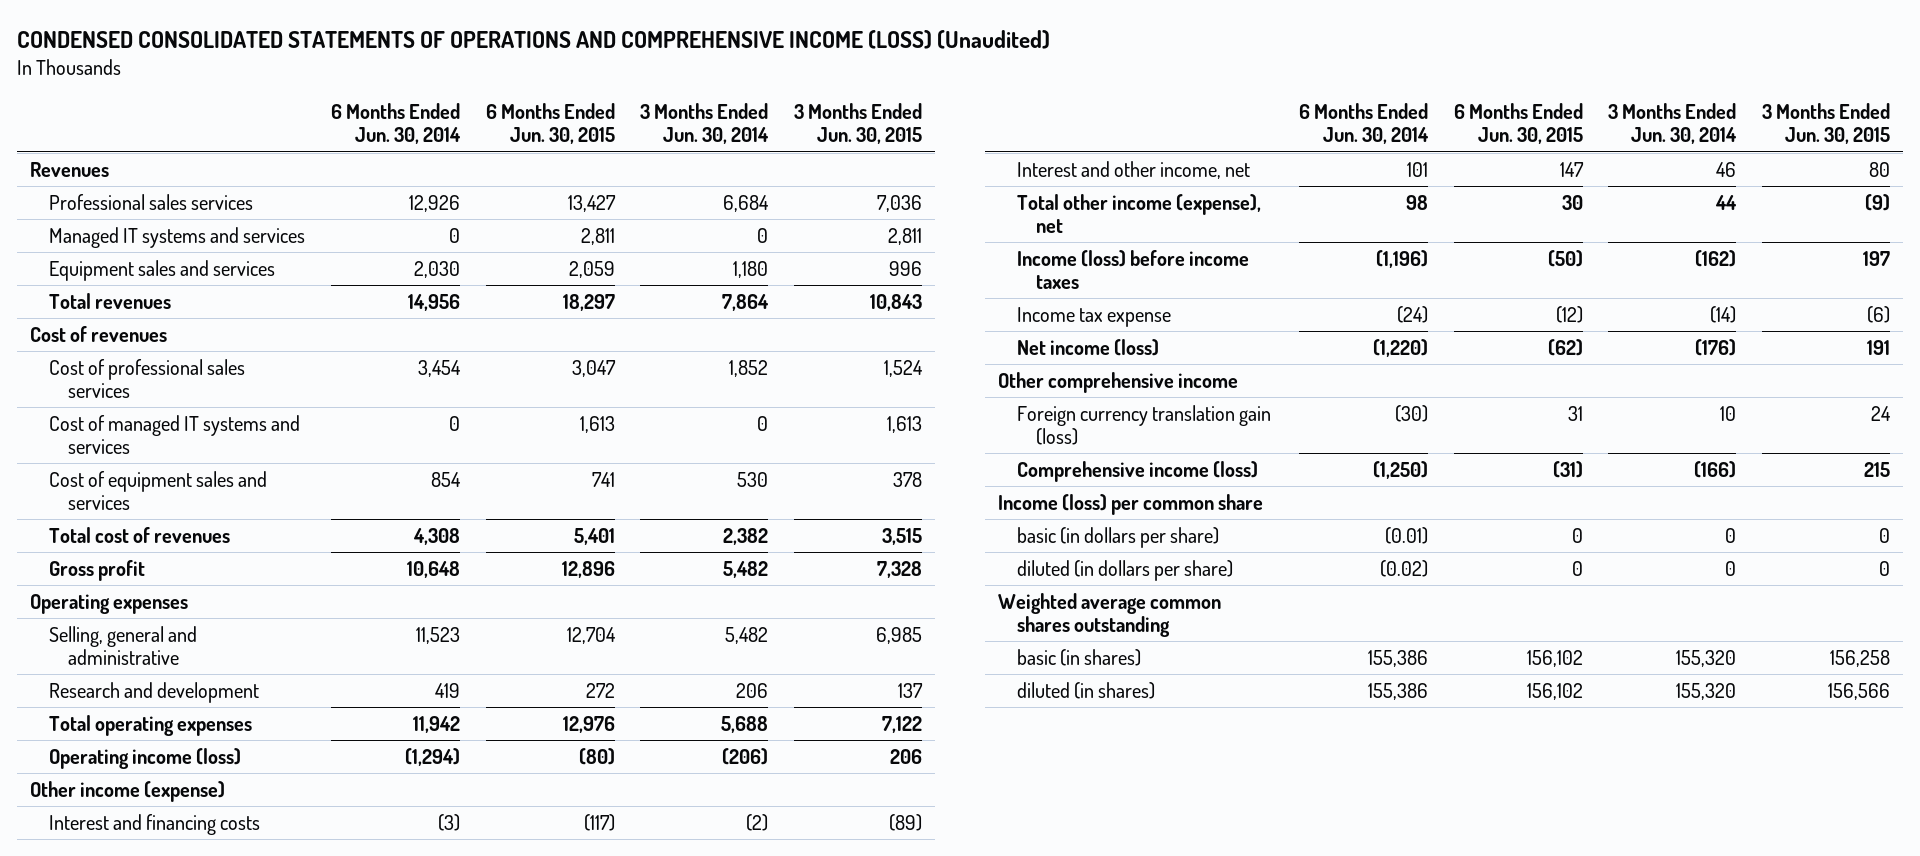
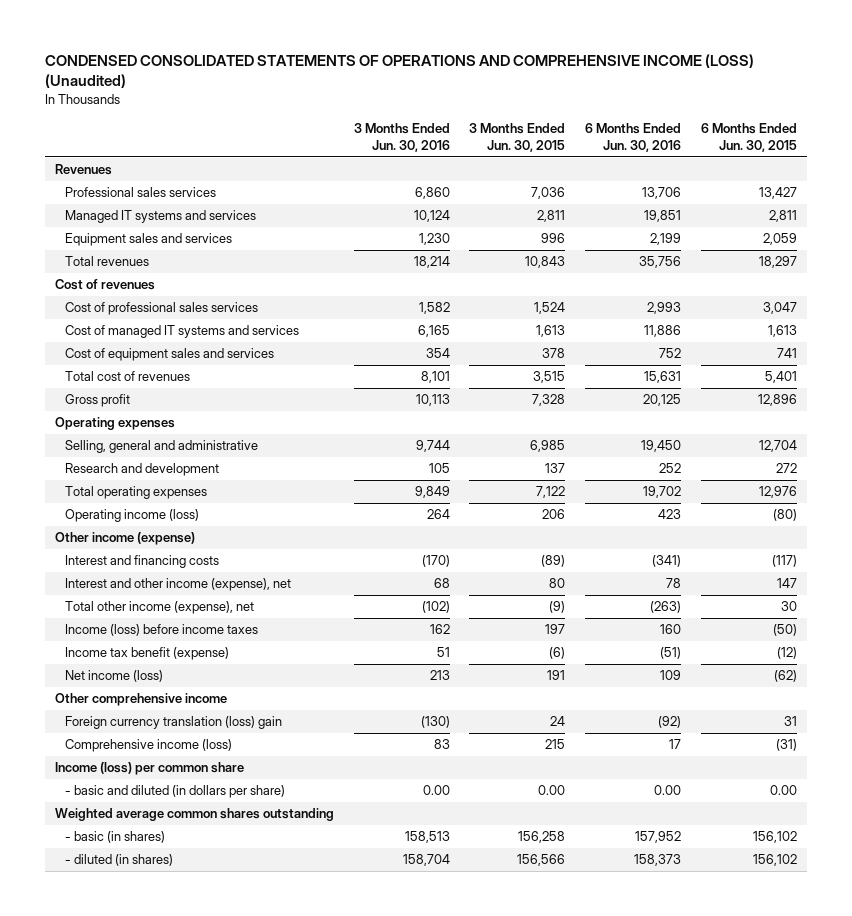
- | 6 Months Ended Jun. 30, 2014 | 6 Months Ended Jun. 30, 2015 | 3 Months Ended Jun. 30, 2014 | 3 Months Ended Jun. 30, 2015
+ | 3 Months Ended Jun. 30, 2016 | 3 Months Ended Jun. 30, 2015 | 6 Months Ended Jun. 30, 2016 | 6 Months Ended Jun. 30, 2015
- Interest and other income, net | 101 | 147 | 46 | 80
+ Interest and other income (expense), net | 68 | 80 | 78 | 147
- Income tax expense | (24) | (12) | (14) | (6)
+ Income tax benefit (expense) | 51 | (6) | (51) | (12)
- Foreign currency translation gain (loss) | (30) | 31 | 10 | 24
+ Foreign currency translation (loss) gain | (130) | 24 | (92) | 31
- basic (in dollars per share) | (0.01) | 0 | 0 | 0
- diluted (in dollars per share) | (0.02) | 0 | 0 | 0
+ - basic and diluted (in dollars per share) | 0.00 | 0.00 | 0.00 | 0.00
- basic (in shares) | 155,386 | 156,102 | 155,320 | 156,258
- diluted (in shares) | 155,386 | 156,102 | 155,320 | 156,566
+ - basic (in shares) | 158,513 | 156,258 | 157,952 | 156,102
+ - diluted (in shares) | 158,704 | 156,566 | 158,373 | 156,102

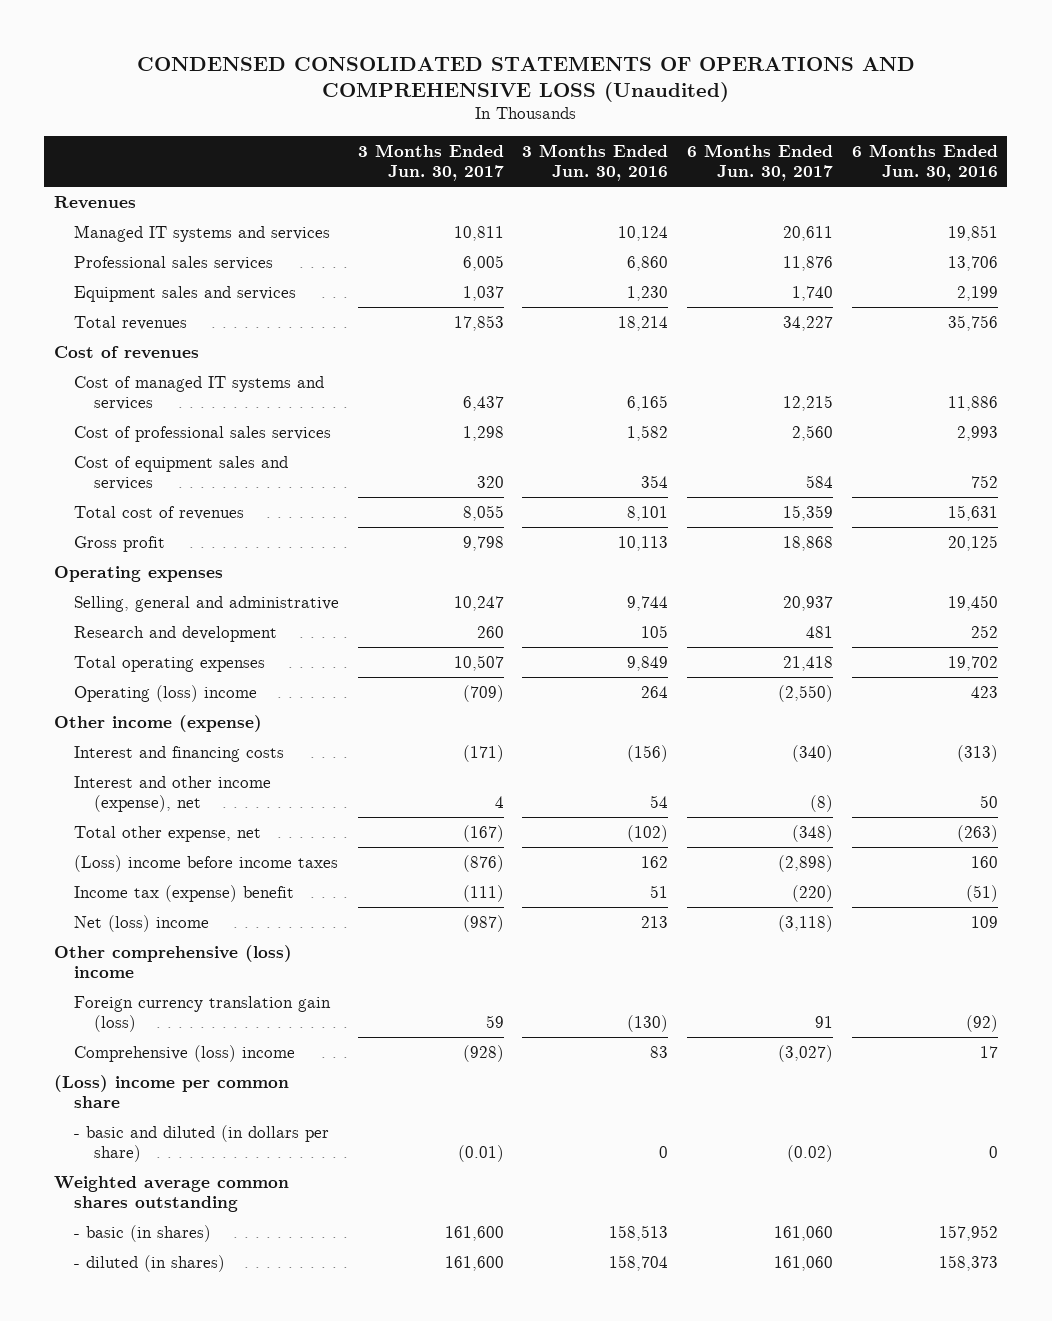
- CONDENSED CONSOLIDATED STATEMENTS OF OPERATIONS AND COMPREHENSIVE INCOME (LOSS) (Unaudited)
+ CONDENSED CONSOLIDATED STATEMENTS OF OPERATIONS AND COMPREHENSIVE LOSS (Unaudited)
- | 3 Months Ended Jun. 30, 2016 | 3 Months Ended Jun. 30, 2015 | 6 Months Ended Jun. 30, 2016 | 6 Months Ended Jun. 30, 2015
+ | 3 Months Ended Jun. 30, 2017 | 3 Months Ended Jun. 30, 2016 | 6 Months Ended Jun. 30, 2017 | 6 Months Ended Jun. 30, 2016
moved down: Professional sales services | 6,005 | 6,860 | 11,876 | 13,706
moved down: Cost of professional sales services | 1,298 | 1,582 | 2,560 | 2,993
- Operating income (loss) | 264 | 206 | 423 | (80)
+ Operating (loss) income | (709) | 264 | (2,550) | 423
- Interest and financing costs | (170) | (89) | (341) | (117)
- Interest and other income (expense), net | 68 | 80 | 78 | 147
- Total other income (expense), net | (102) | (9) | (263) | 30
- Income (loss) before income taxes | 162 | 197 | 160 | (50)
- Income tax benefit (expense) | 51 | (6) | (51) | (12)
- Net income (loss) | 213 | 191 | 109 | (62)
- Other comprehensive income
- Foreign currency translation (loss) gain | (130) | 24 | (92) | 31
- Comprehensive income (loss) | 83 | 215 | 17 | (31)
- Income (loss) per common share
- - basic and diluted (in dollars per share) | 0.00 | 0.00 | 0.00 | 0.00
+ Interest and financing costs | (171) | (156) | (340) | (313)
+ Interest and other income (expense), net | 4 | 54 | (8) | 50
+ Total other expense, net | (167) | (102) | (348) | (263)
+ (Loss) income before income taxes | (876) | 162 | (2,898) | 160
+ Income tax (expense) benefit | (111) | 51 | (220) | (51)
+ Net (loss) income | (987) | 213 | (3,118) | 109
+ Other comprehensive (loss) income
+ Foreign currency translation gain (loss) | 59 | (130) | 91 | (92)
+ Comprehensive (loss) income | (928) | 83 | (3,027) | 17
+ (Loss) income per common share
+ - basic and diluted (in dollars per share) | (0.01) | 0 | (0.02) | 0

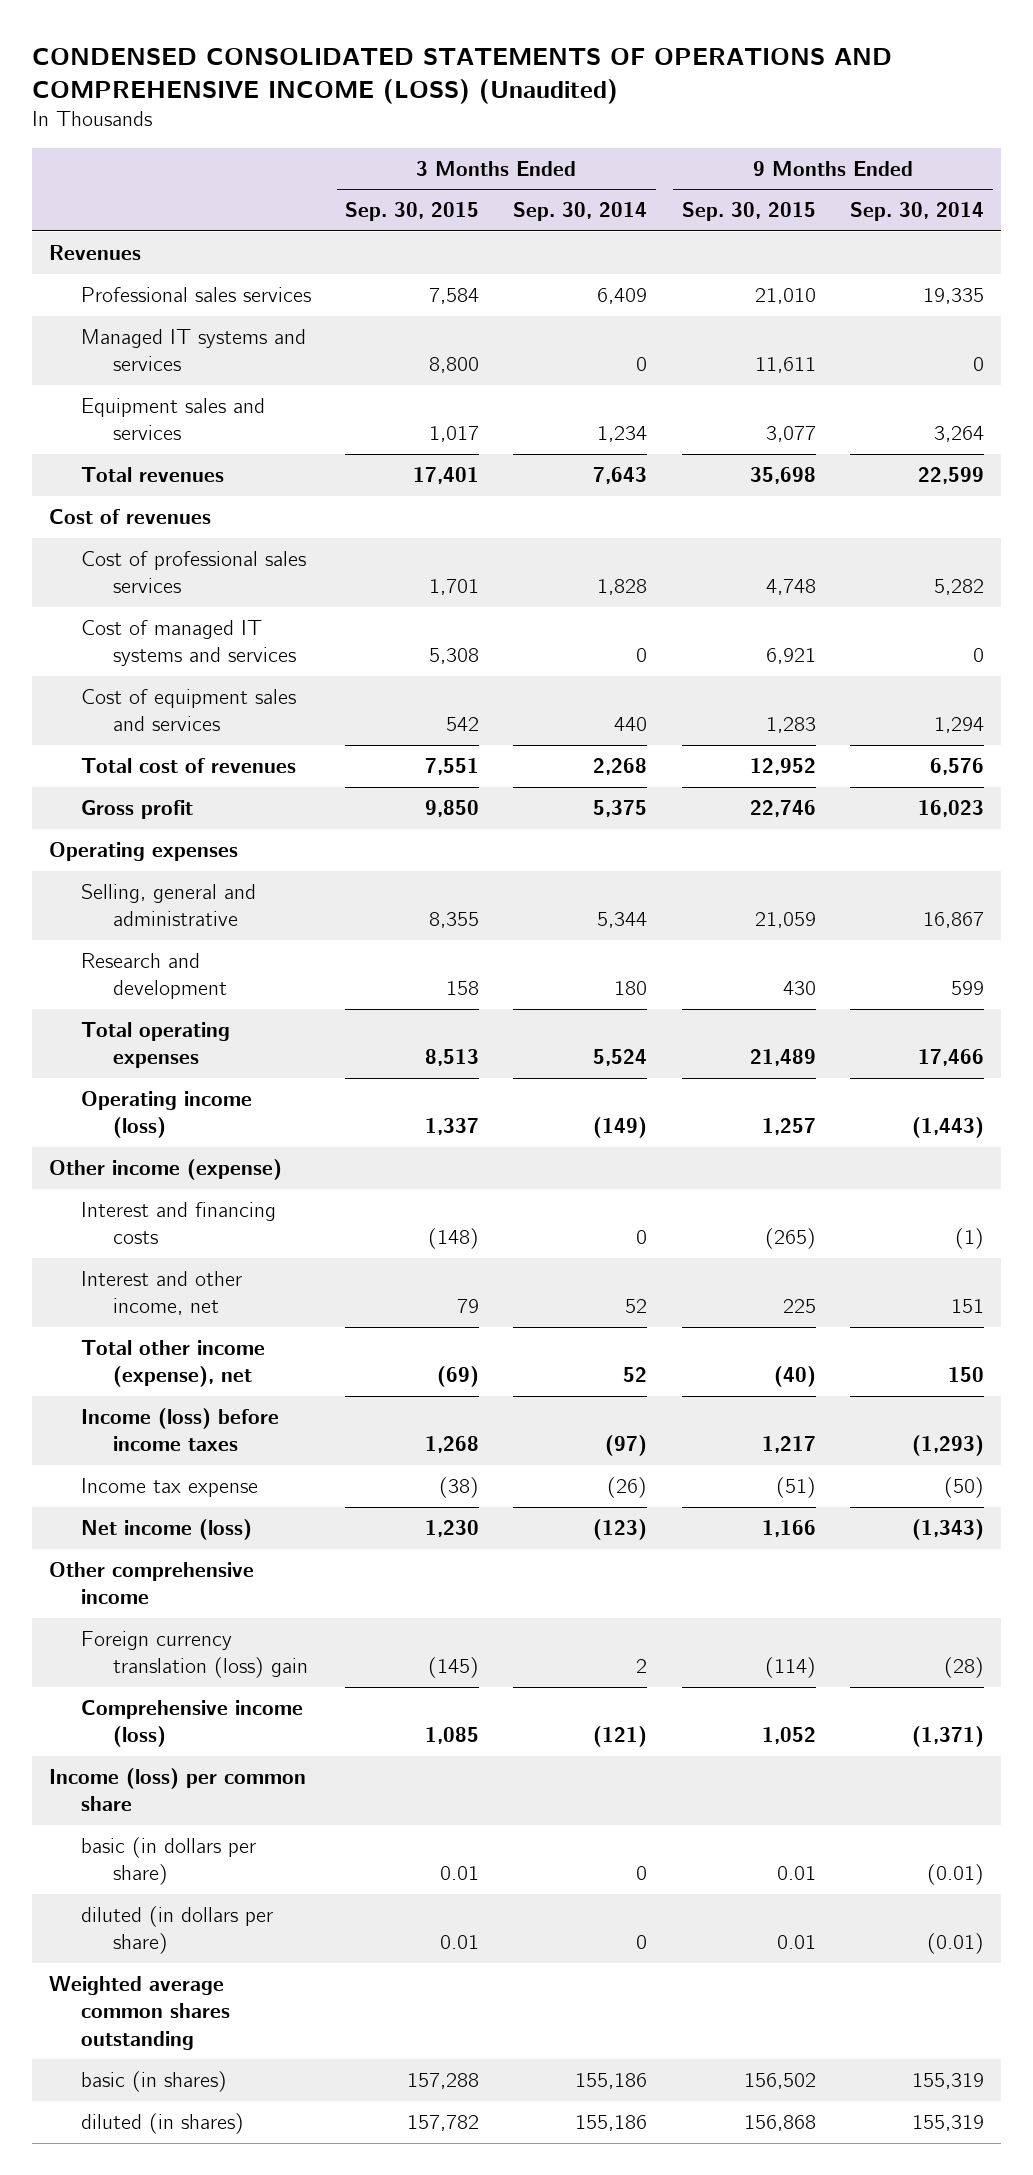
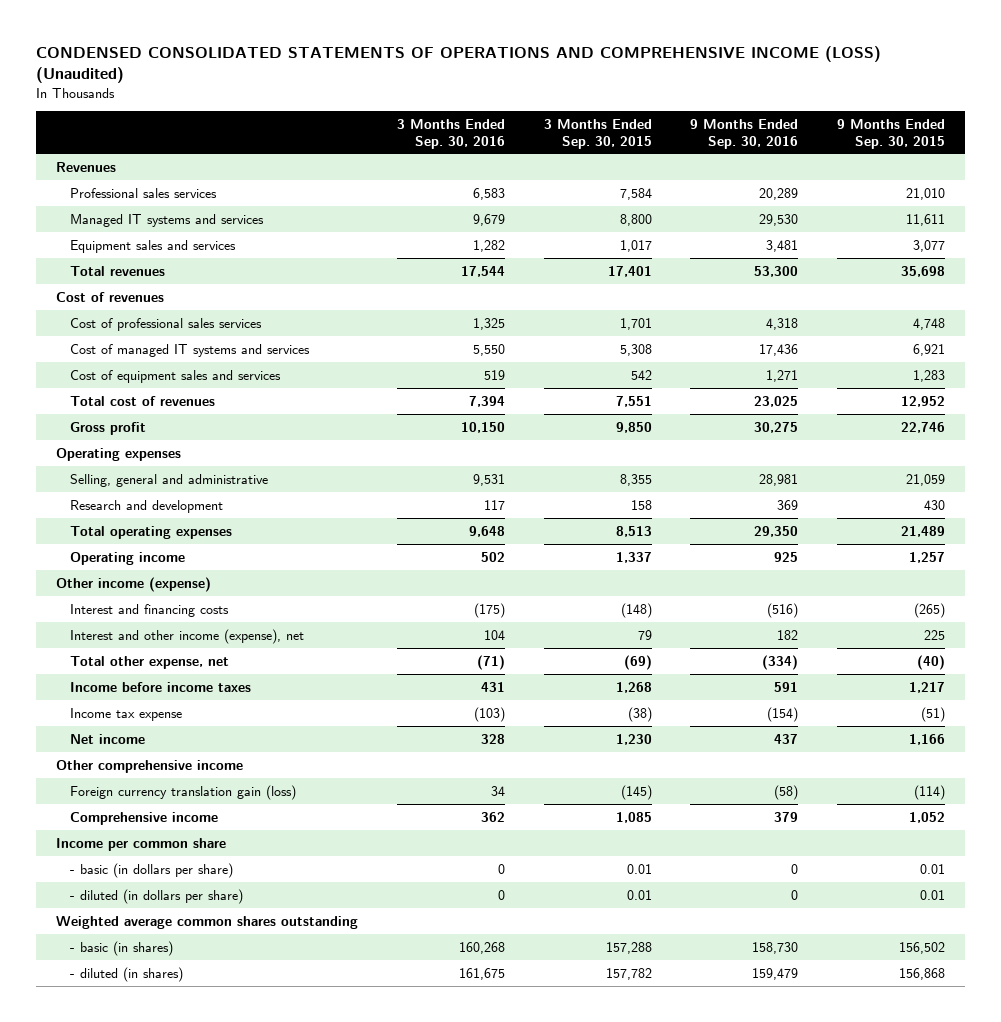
- | 3 Months Ended Sep. 30, 2015 | 3 Months Ended Sep. 30, 2014 | 9 Months Ended Sep. 30, 2015 | 9 Months Ended Sep. 30, 2014
+ | 3 Months Ended Sep. 30, 2016 | 3 Months Ended Sep. 30, 2015 | 9 Months Ended Sep. 30, 2016 | 9 Months Ended Sep. 30, 2015
- Operating income (loss) | 1,337 | (149) | 1,257 | (1,443)
+ Operating income | 502 | 1,337 | 925 | 1,257
- Interest and other income, net | 79 | 52 | 225 | 151
- Total other income (expense), net | (69) | 52 | (40) | 150
- Income (loss) before income taxes | 1,268 | (97) | 1,217 | (1,293)
+ Interest and other income (expense), net | 104 | 79 | 182 | 225
+ Total other expense, net | (71) | (69) | (334) | (40)
+ Income before income taxes | 431 | 1,268 | 591 | 1,217
- Net income (loss) | 1,230 | (123) | 1,166 | (1,343)
+ Net income | 328 | 1,230 | 437 | 1,166
- Foreign currency translation (loss) gain | (145) | 2 | (114) | (28)
- Comprehensive income (loss) | 1,085 | (121) | 1,052 | (1,371)
- Income (loss) per common share
- basic (in dollars per share) | 0.01 | 0 | 0.01 | (0.01)
- diluted (in dollars per share) | 0.01 | 0 | 0.01 | (0.01)
+ Foreign currency translation gain (loss) | 34 | (145) | (58) | (114)
+ Comprehensive income | 362 | 1,085 | 379 | 1,052
+ Income per common share
+ - basic (in dollars per share) | 0 | 0.01 | 0 | 0.01
+ - diluted (in dollars per share) | 0 | 0.01 | 0 | 0.01
- basic (in shares) | 157,288 | 155,186 | 156,502 | 155,319
- diluted (in shares) | 157,782 | 155,186 | 156,868 | 155,319
+ - basic (in shares) | 160,268 | 157,288 | 158,730 | 156,502
+ - diluted (in shares) | 161,675 | 157,782 | 159,479 | 156,868

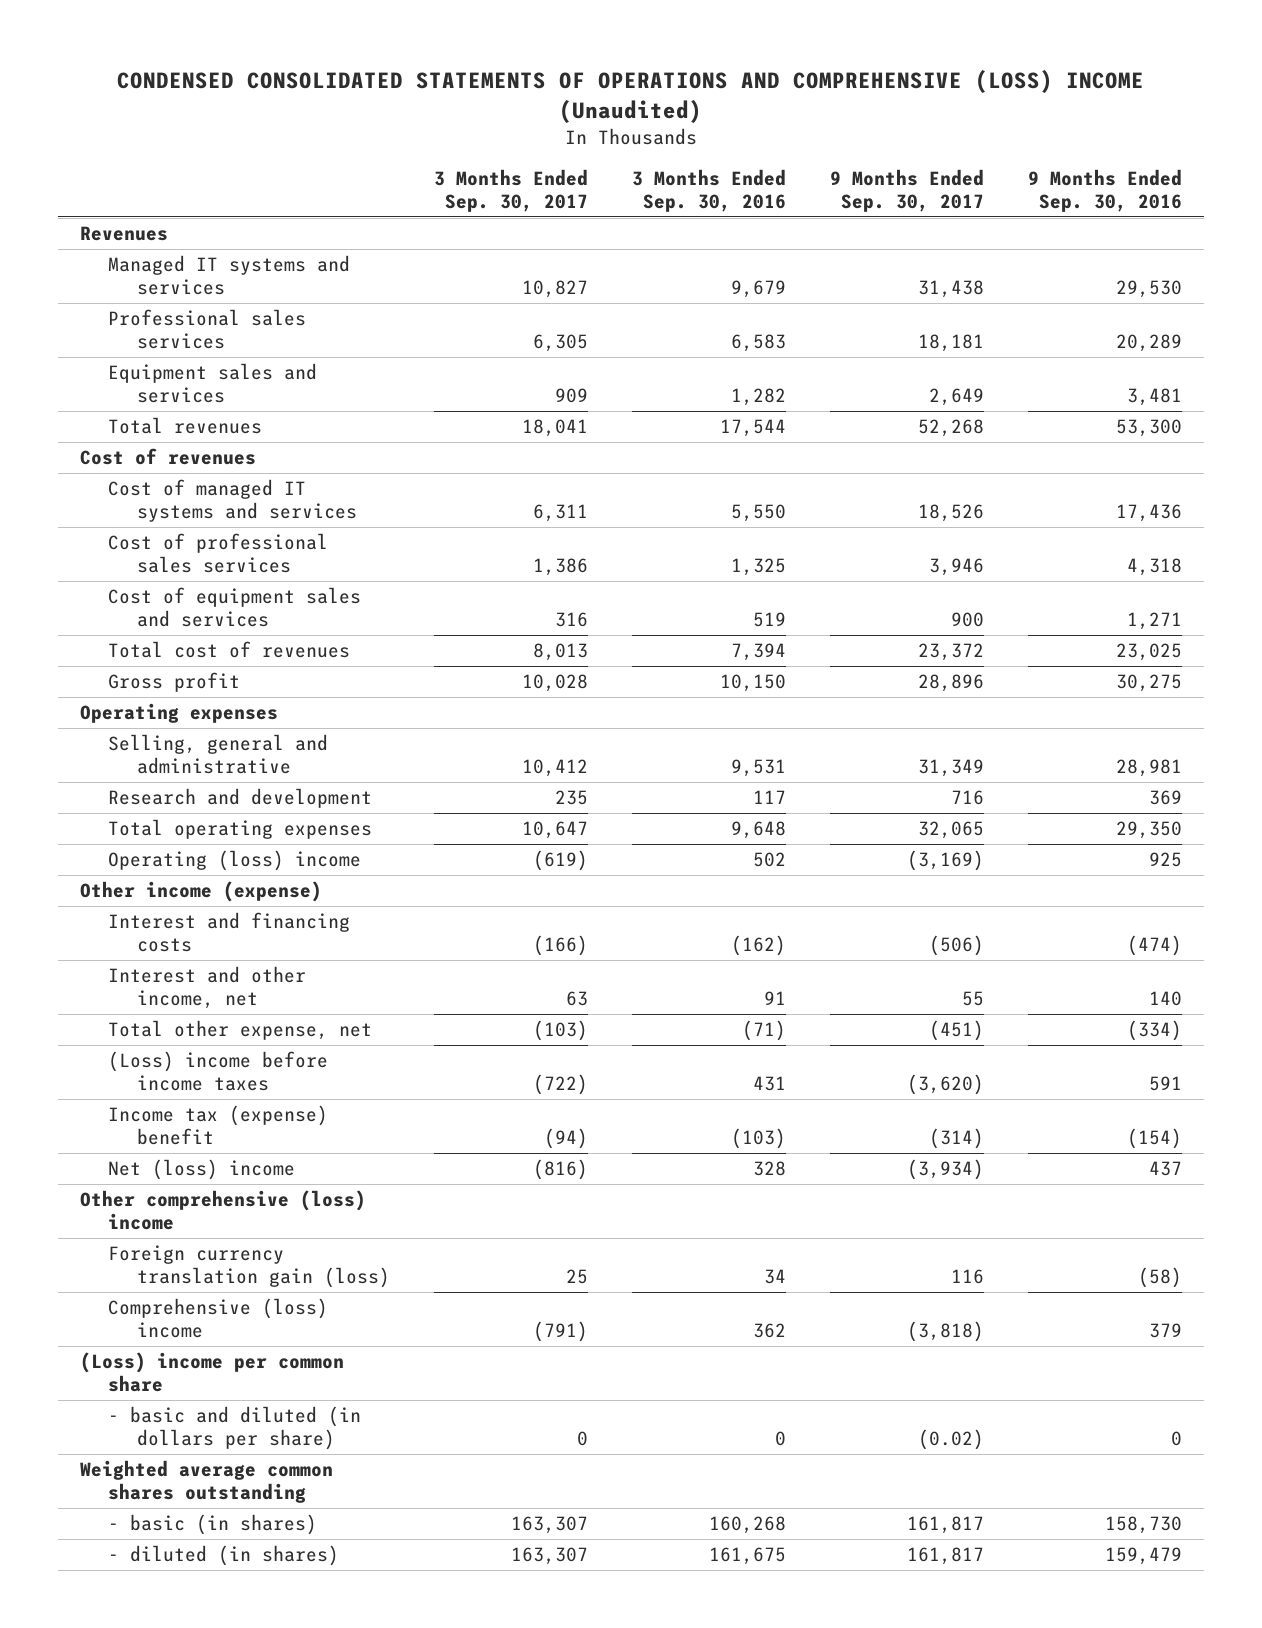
- CONDENSED CONSOLIDATED STATEMENTS OF OPERATIONS AND COMPREHENSIVE INCOME (LOSS) (Unaudited)
+ CONDENSED CONSOLIDATED STATEMENTS OF OPERATIONS AND COMPREHENSIVE (LOSS) INCOME (Unaudited)
- | 3 Months Ended Sep. 30, 2016 | 3 Months Ended Sep. 30, 2015 | 9 Months Ended Sep. 30, 2016 | 9 Months Ended Sep. 30, 2015
+ | 3 Months Ended Sep. 30, 2017 | 3 Months Ended Sep. 30, 2016 | 9 Months Ended Sep. 30, 2017 | 9 Months Ended Sep. 30, 2016
moved down: Professional sales services | 6,305 | 6,583 | 18,181 | 20,289
moved down: Cost of professional sales services | 1,386 | 1,325 | 3,946 | 4,318
- Operating income | 502 | 1,337 | 925 | 1,257
+ Operating (loss) income | (619) | 502 | (3,169) | 925
- Interest and financing costs | (175) | (148) | (516) | (265)
- Interest and other income (expense), net | 104 | 79 | 182 | 225
+ Interest and financing costs | (166) | (162) | (506) | (474)
+ Interest and other income, net | 63 | 91 | 55 | 140
- Income before income taxes | 431 | 1,268 | 591 | 1,217
- Income tax expense | (103) | (38) | (154) | (51)
- Net income | 328 | 1,230 | 437 | 1,166
- Other comprehensive income
+ (Loss) income before income taxes | (722) | 431 | (3,620) | 591
+ Income tax (expense) benefit | (94) | (103) | (314) | (154)
+ Net (loss) income | (816) | 328 | (3,934) | 437
+ Other comprehensive (loss) income
- Comprehensive income | 362 | 1,085 | 379 | 1,052
- Income per common share
- - basic (in dollars per share) | 0 | 0.01 | 0 | 0.01
- - diluted (in dollars per share) | 0 | 0.01 | 0 | 0.01
+ Comprehensive (loss) income | (791) | 362 | (3,818) | 379
+ (Loss) income per common share
+ - basic and diluted (in dollars per share) | 0 | 0 | (0.02) | 0

